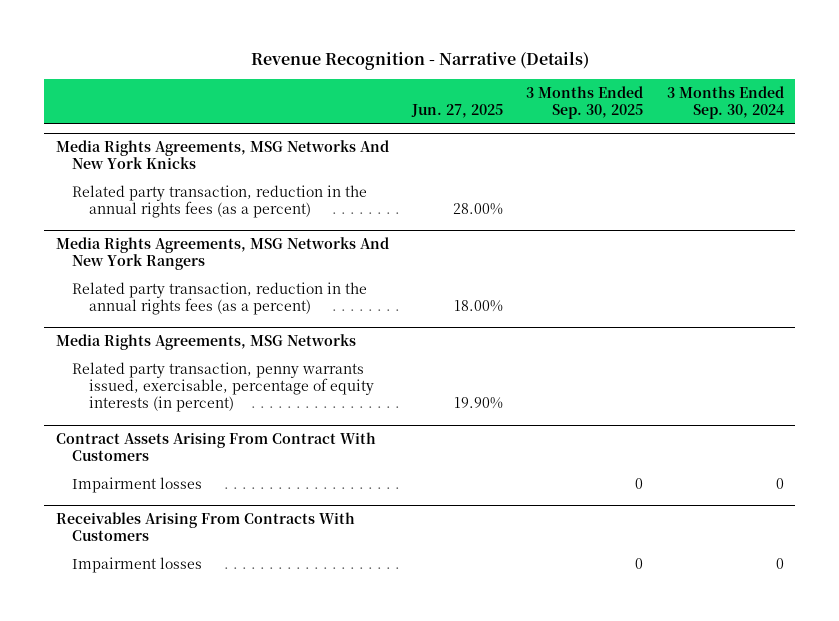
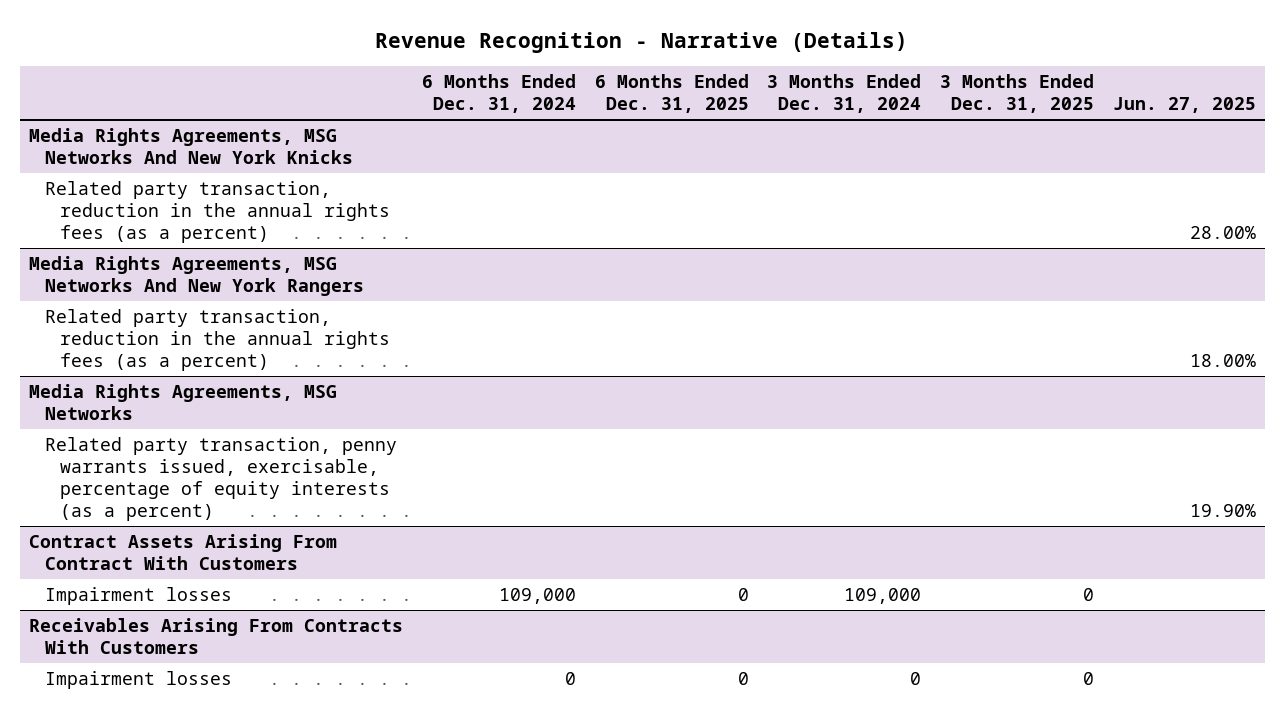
- | Jun. 27, 2025 | 3 Months Ended Sep. 30, 2025 | 3 Months Ended Sep. 30, 2024
+ | 6 Months Ended Dec. 31, 2024 | 6 Months Ended Dec. 31, 2025 | 3 Months Ended Dec. 31, 2024 | 3 Months Ended Dec. 31, 2025 | Jun. 27, 2025
@ Media Rights Agreements, MSG Networks
- Related party transaction, penny warrants issued, exercisable, percentage of equity interests (in percent) | 19.90% | |
+ Related party transaction, penny warrants issued, exercisable, percentage of equity interests (as a percent) | | | | | 19.90%

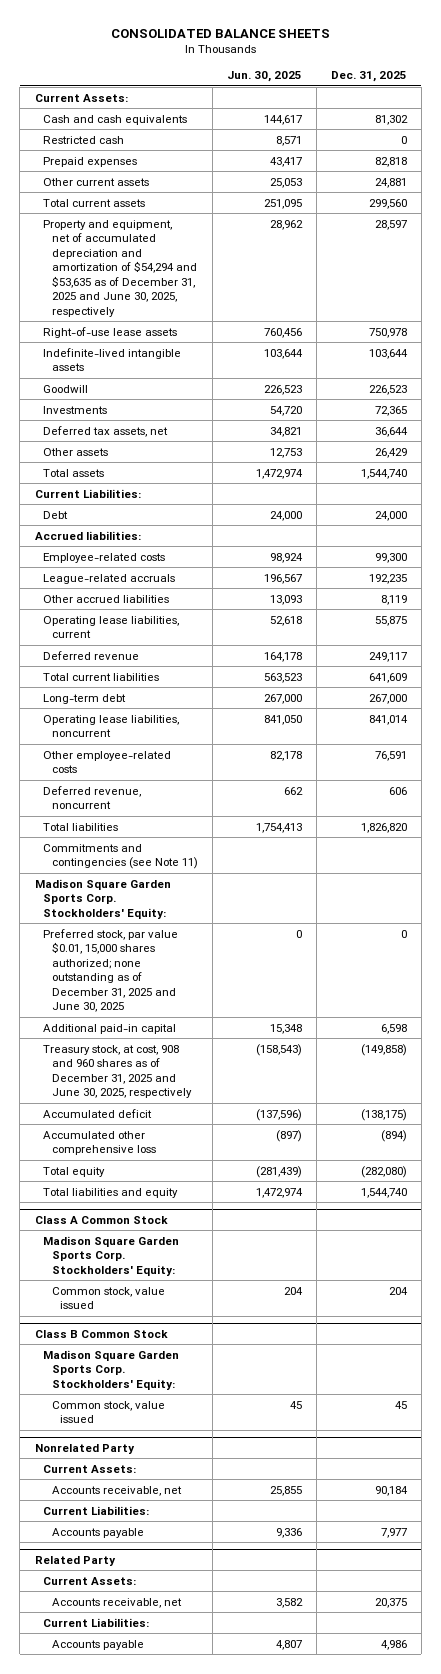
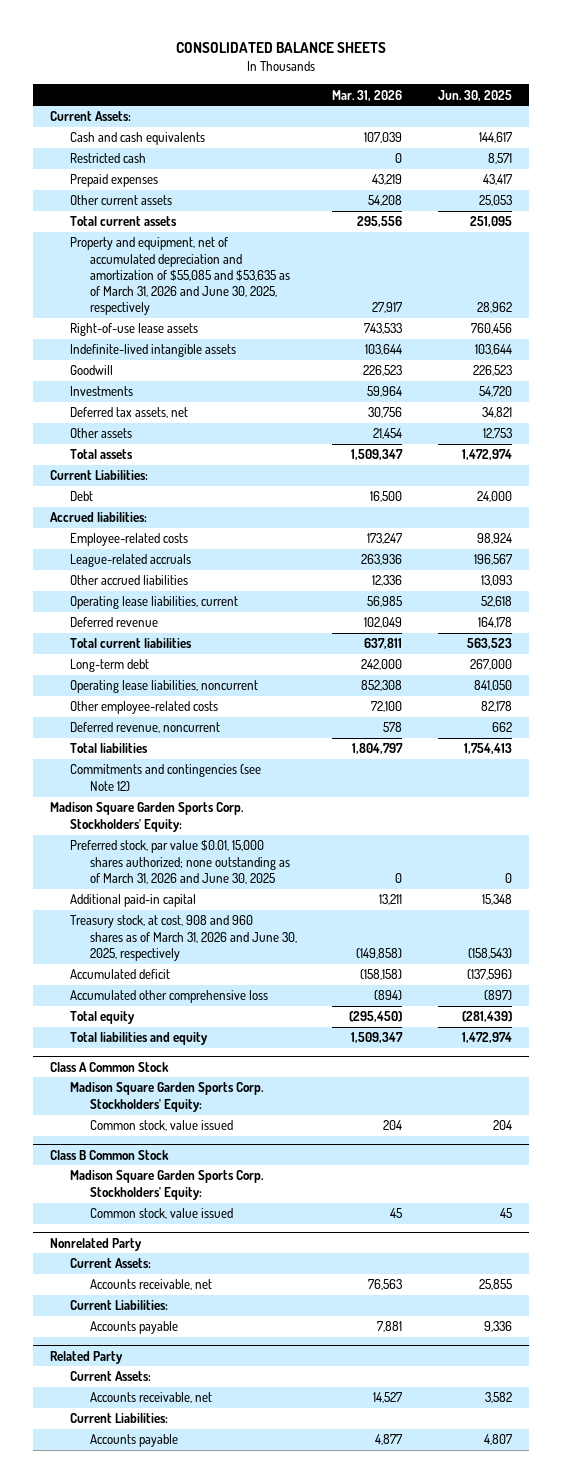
- | Jun. 30, 2025 | Dec. 31, 2025
+ | Mar. 31, 2026 | Jun. 30, 2025
- Property and equipment, net of accumulated depreciation and amortization of $54,294 and $53,635 as of December 31, 2025 and June 30, 2025, respectively | 28,962 | 28,597
+ Property and equipment, net of accumulated depreciation and amortization of $55,085 and $53,635 as of March 31, 2026 and June 30, 2025, respectively | 27,917 | 28,962
- Commitments and contingencies (see Note 11)
+ Commitments and contingencies (see Note 12)
- Preferred stock, par value $0.01, 15,000 shares authorized; none outstanding as of December 31, 2025 and June 30, 2025 | 0 | 0
+ Preferred stock, par value $0.01, 15,000 shares authorized; none outstanding as of March 31, 2026 and June 30, 2025 | 0 | 0
- Treasury stock, at cost, 908 and 960 shares as of December 31, 2025 and June 30, 2025, respectively | (158,543) | (149,858)
+ Treasury stock, at cost, 908 and 960 shares as of March 31, 2026 and June 30, 2025, respectively | (149,858) | (158,543)

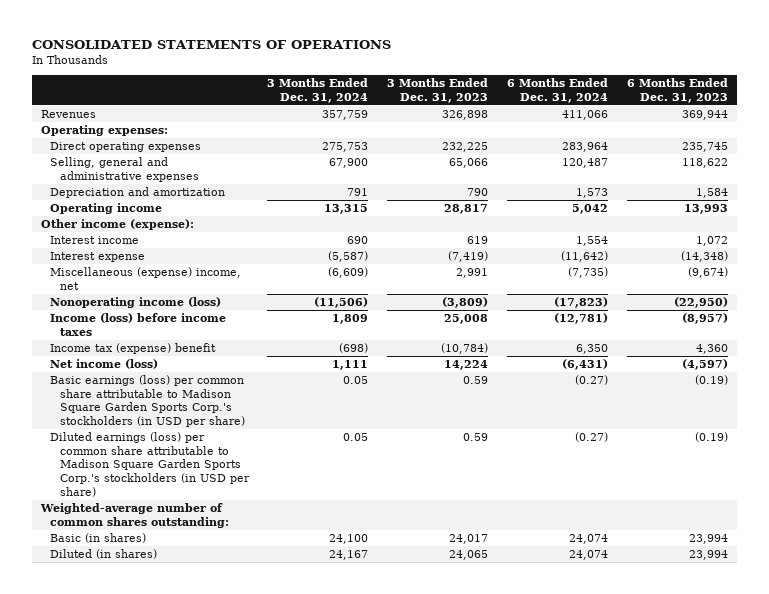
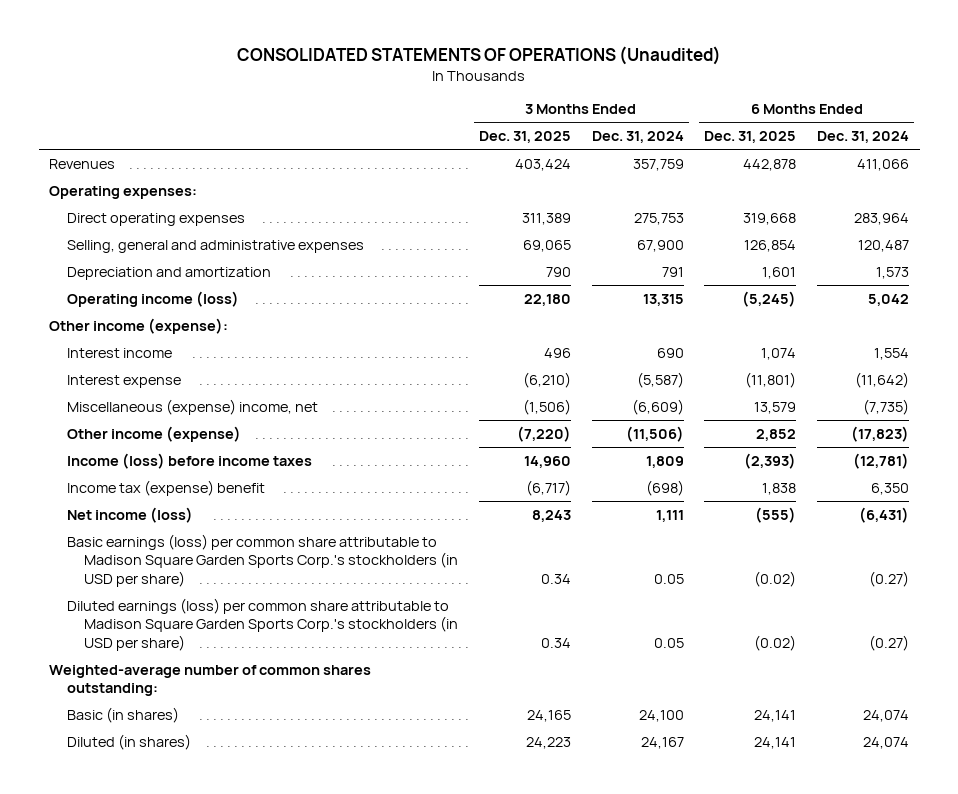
- CONSOLIDATED STATEMENTS OF OPERATIONS
+ CONSOLIDATED STATEMENTS OF OPERATIONS (Unaudited)
- | 3 Months Ended Dec. 31, 2024 | 3 Months Ended Dec. 31, 2023 | 6 Months Ended Dec. 31, 2024 | 6 Months Ended Dec. 31, 2023
+ | 3 Months Ended Dec. 31, 2025 | 3 Months Ended Dec. 31, 2024 | 6 Months Ended Dec. 31, 2025 | 6 Months Ended Dec. 31, 2024
- Operating income | 13,315 | 28,817 | 5,042 | 13,993
+ Operating income (loss) | 22,180 | 13,315 | (5,245) | 5,042
- Nonoperating income (loss) | (11,506) | (3,809) | (17,823) | (22,950)
+ Other income (expense) | (7,220) | (11,506) | 2,852 | (17,823)

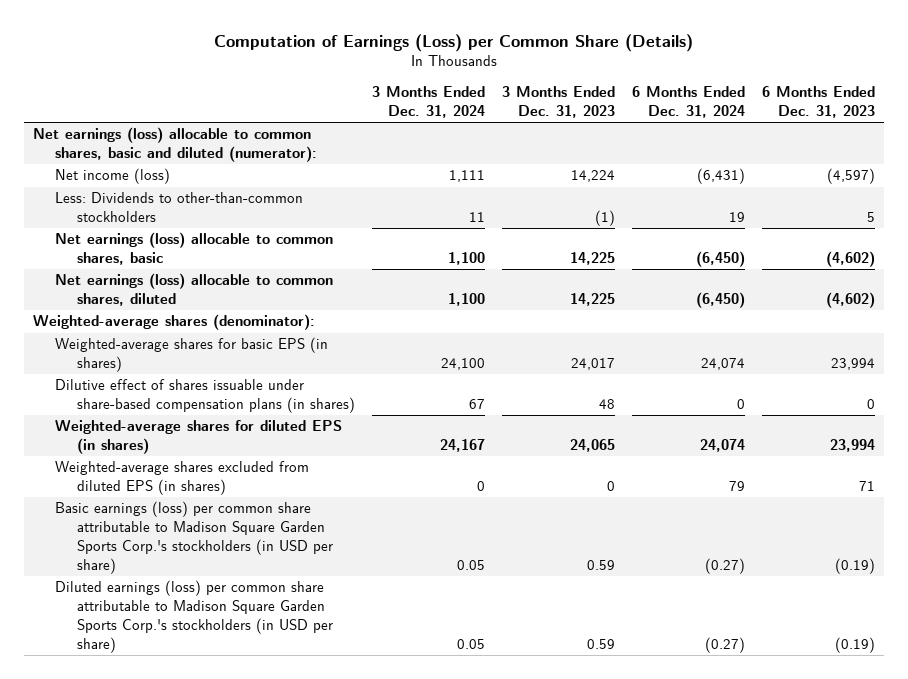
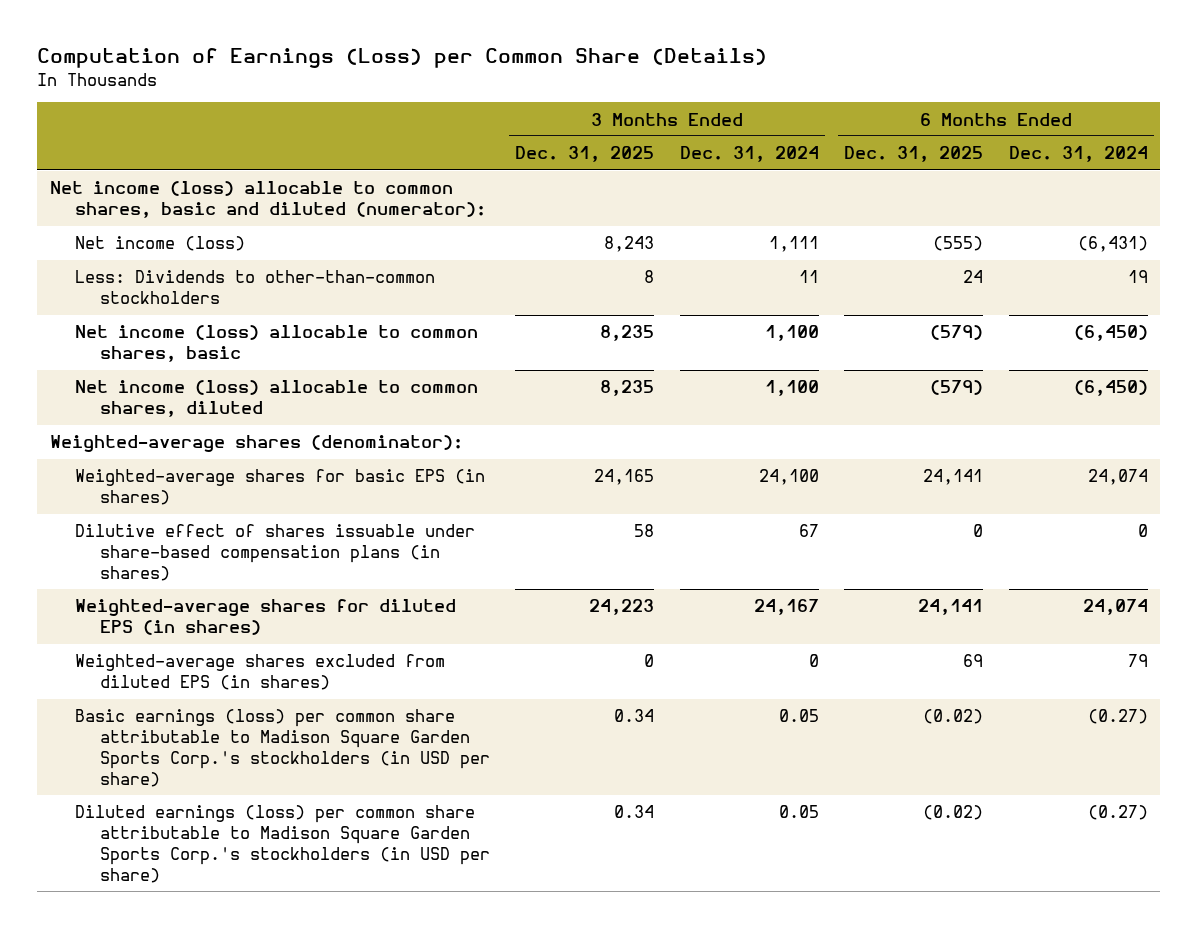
- | 3 Months Ended Dec. 31, 2024 | 3 Months Ended Dec. 31, 2023 | 6 Months Ended Dec. 31, 2024 | 6 Months Ended Dec. 31, 2023
+ | 3 Months Ended Dec. 31, 2025 | 3 Months Ended Dec. 31, 2024 | 6 Months Ended Dec. 31, 2025 | 6 Months Ended Dec. 31, 2024
- Net earnings (loss) allocable to common shares, basic and diluted (numerator):
+ Net income (loss) allocable to common shares, basic and diluted (numerator):
- Net earnings (loss) allocable to common shares, basic | 1,100 | 14,225 | (6,450) | (4,602)
- Net earnings (loss) allocable to common shares, diluted | 1,100 | 14,225 | (6,450) | (4,602)
+ Net income (loss) allocable to common shares, basic | 8,235 | 1,100 | (579) | (6,450)
+ Net income (loss) allocable to common shares, diluted | 8,235 | 1,100 | (579) | (6,450)

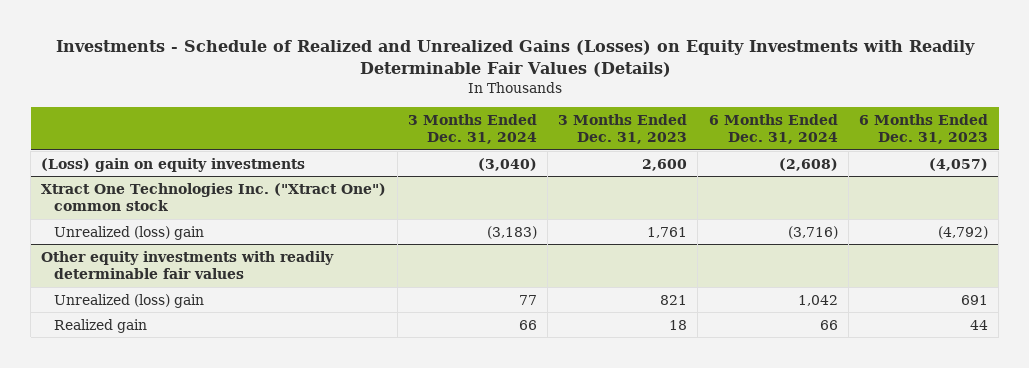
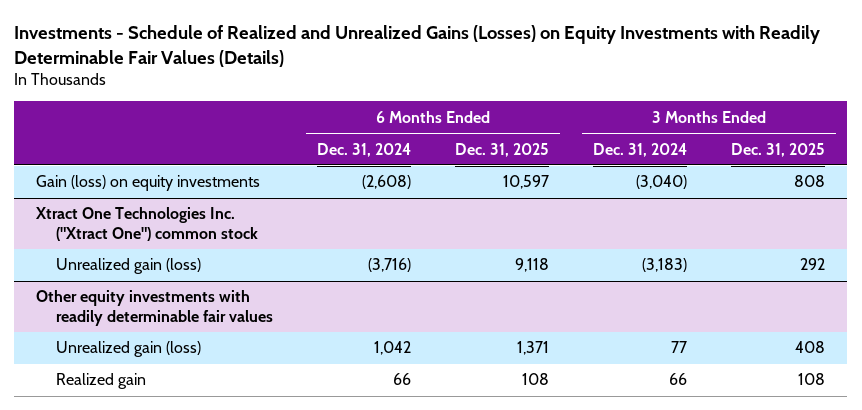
- | 3 Months Ended Dec. 31, 2024 | 3 Months Ended Dec. 31, 2023 | 6 Months Ended Dec. 31, 2024 | 6 Months Ended Dec. 31, 2023
+ | 6 Months Ended Dec. 31, 2024 | 6 Months Ended Dec. 31, 2025 | 3 Months Ended Dec. 31, 2024 | 3 Months Ended Dec. 31, 2025
- (Loss) gain on equity investments | (3,040) | 2,600 | (2,608) | (4,057)
+ Gain (loss) on equity investments | (2,608) | 10,597 | (3,040) | 808
@ Xtract One Technologies Inc. ("Xtract One") common stock
- Unrealized (loss) gain | (3,183) | 1,761 | (3,716) | (4,792)
+ Unrealized gain (loss) | (3,716) | 9,118 | (3,183) | 292
@ Other equity investments with readily determinable fair values
- Unrealized (loss) gain | 77 | 821 | 1,042 | 691
+ Unrealized gain (loss) | 1,042 | 1,371 | 77 | 408

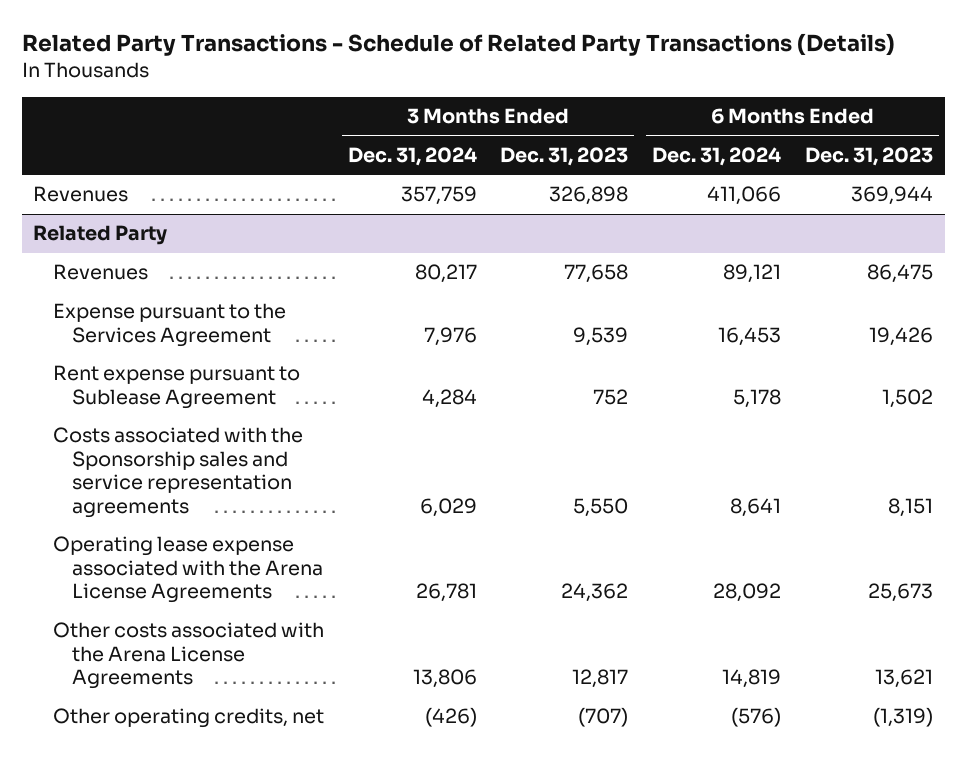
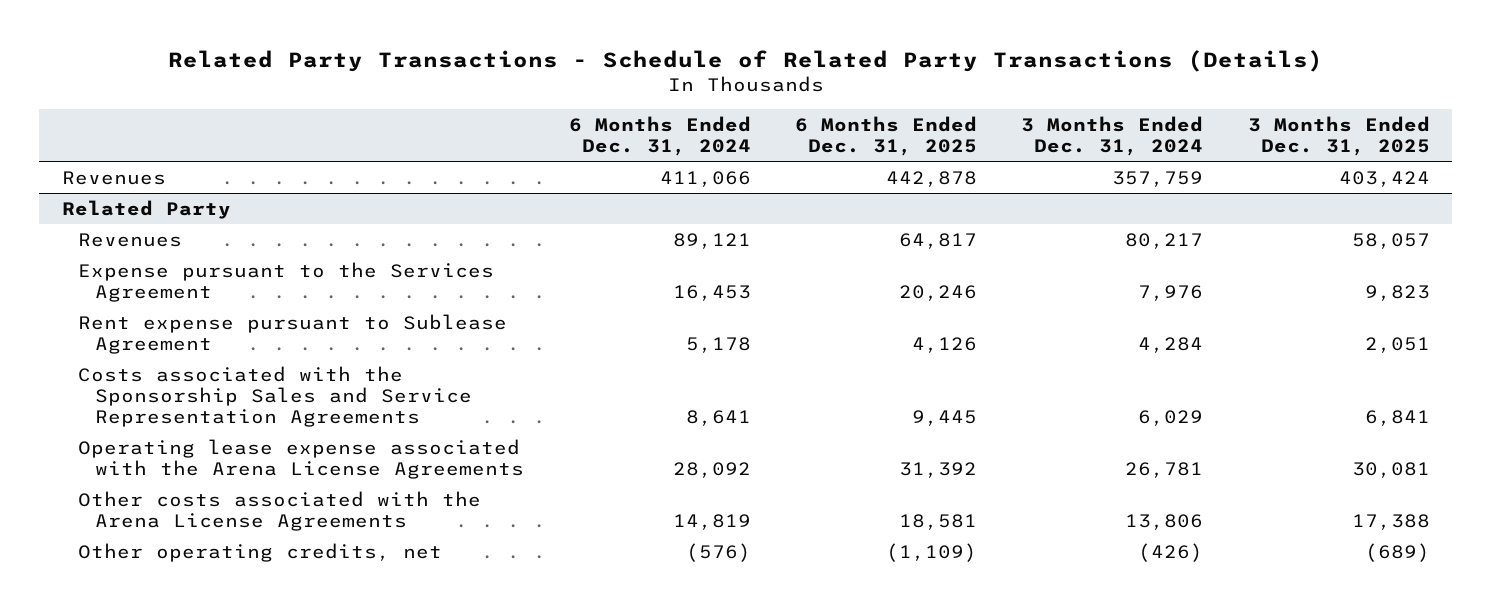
- | 3 Months Ended Dec. 31, 2024 | 3 Months Ended Dec. 31, 2023 | 6 Months Ended Dec. 31, 2024 | 6 Months Ended Dec. 31, 2023
+ | 6 Months Ended Dec. 31, 2024 | 6 Months Ended Dec. 31, 2025 | 3 Months Ended Dec. 31, 2024 | 3 Months Ended Dec. 31, 2025
@ Related Party
- Costs associated with the Sponsorship sales and service representation agreements | 6,029 | 5,550 | 8,641 | 8,151
+ Costs associated with the Sponsorship Sales and Service Representation Agreements | 8,641 | 9,445 | 6,029 | 6,841

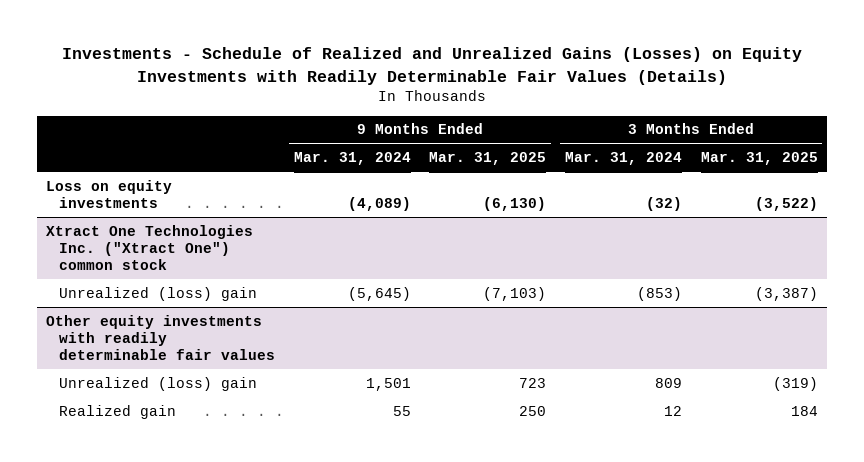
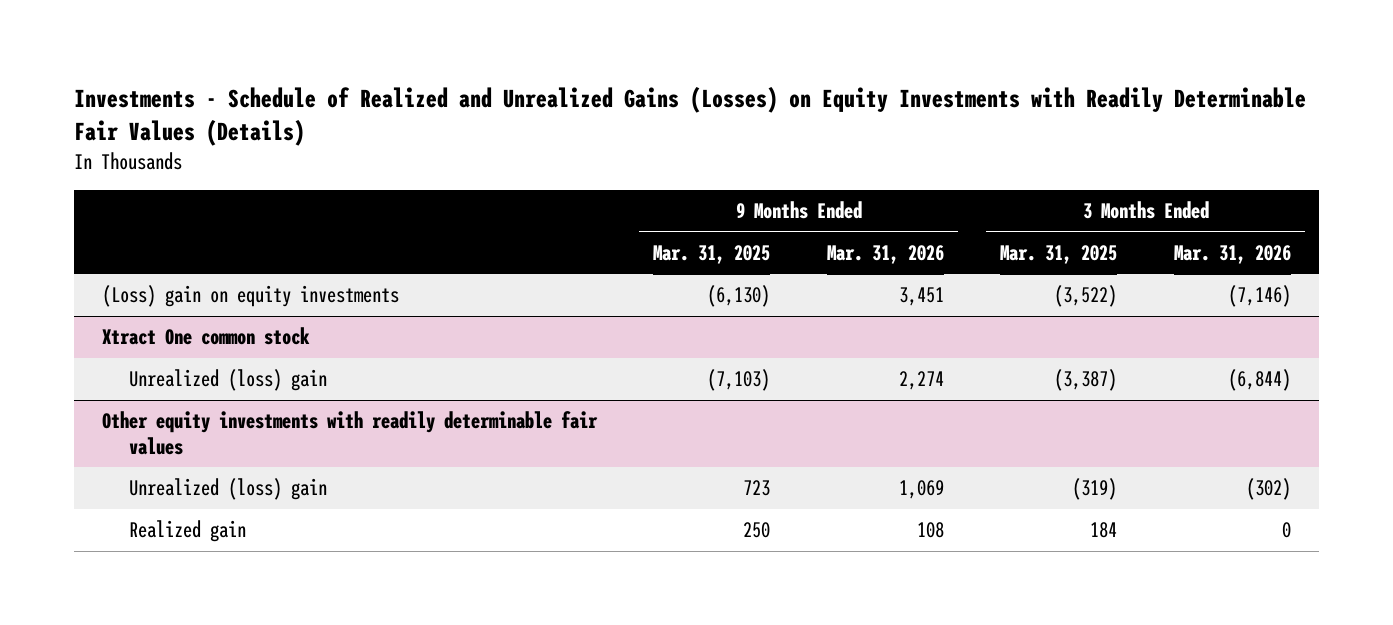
- | 9 Months Ended Mar. 31, 2024 | 9 Months Ended Mar. 31, 2025 | 3 Months Ended Mar. 31, 2024 | 3 Months Ended Mar. 31, 2025
+ | 9 Months Ended Mar. 31, 2025 | 9 Months Ended Mar. 31, 2026 | 3 Months Ended Mar. 31, 2025 | 3 Months Ended Mar. 31, 2026
- Loss on equity investments | (4,089) | (6,130) | (32) | (3,522)
- Xtract One Technologies Inc. ("Xtract One") common stock
+ (Loss) gain on equity investments | (6,130) | 3,451 | (3,522) | (7,146)
+ Xtract One common stock

